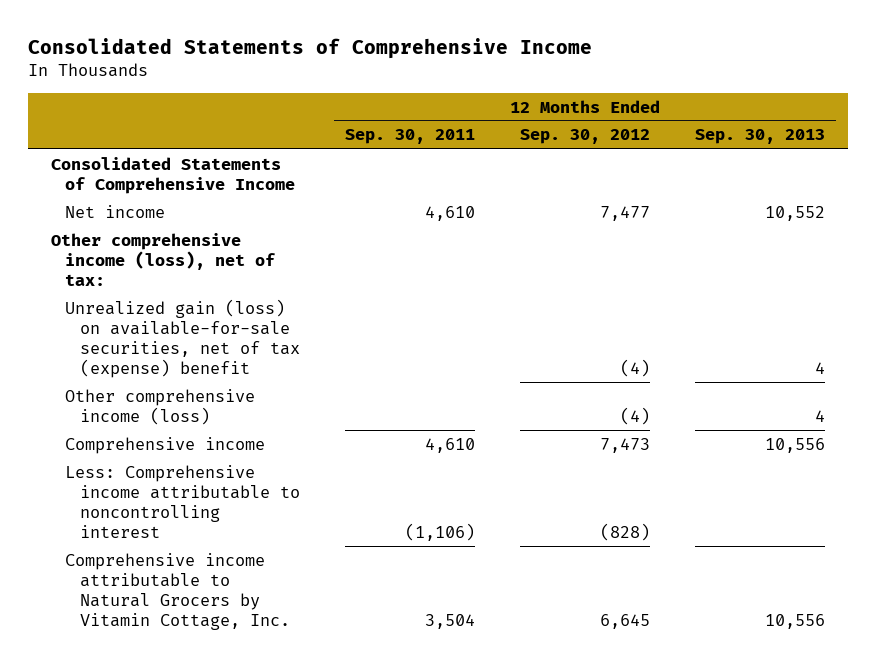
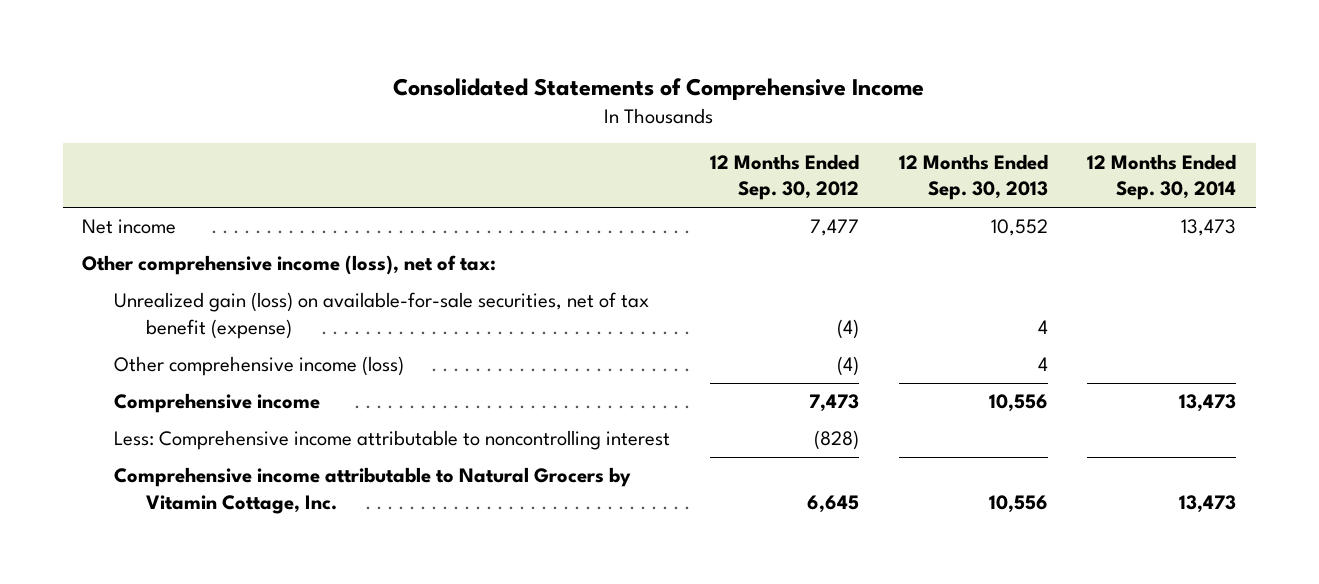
- | 12 Months Ended Sep. 30, 2011 | 12 Months Ended Sep. 30, 2012 | 12 Months Ended Sep. 30, 2013
+ | 12 Months Ended Sep. 30, 2012 | 12 Months Ended Sep. 30, 2013 | 12 Months Ended Sep. 30, 2014
- Consolidated Statements of Comprehensive Income
- Unrealized gain (loss) on available-for-sale securities, net of tax (expense) benefit | | (4) | 4
+ Unrealized gain (loss) on available-for-sale securities, net of tax benefit (expense) | (4) | 4 |

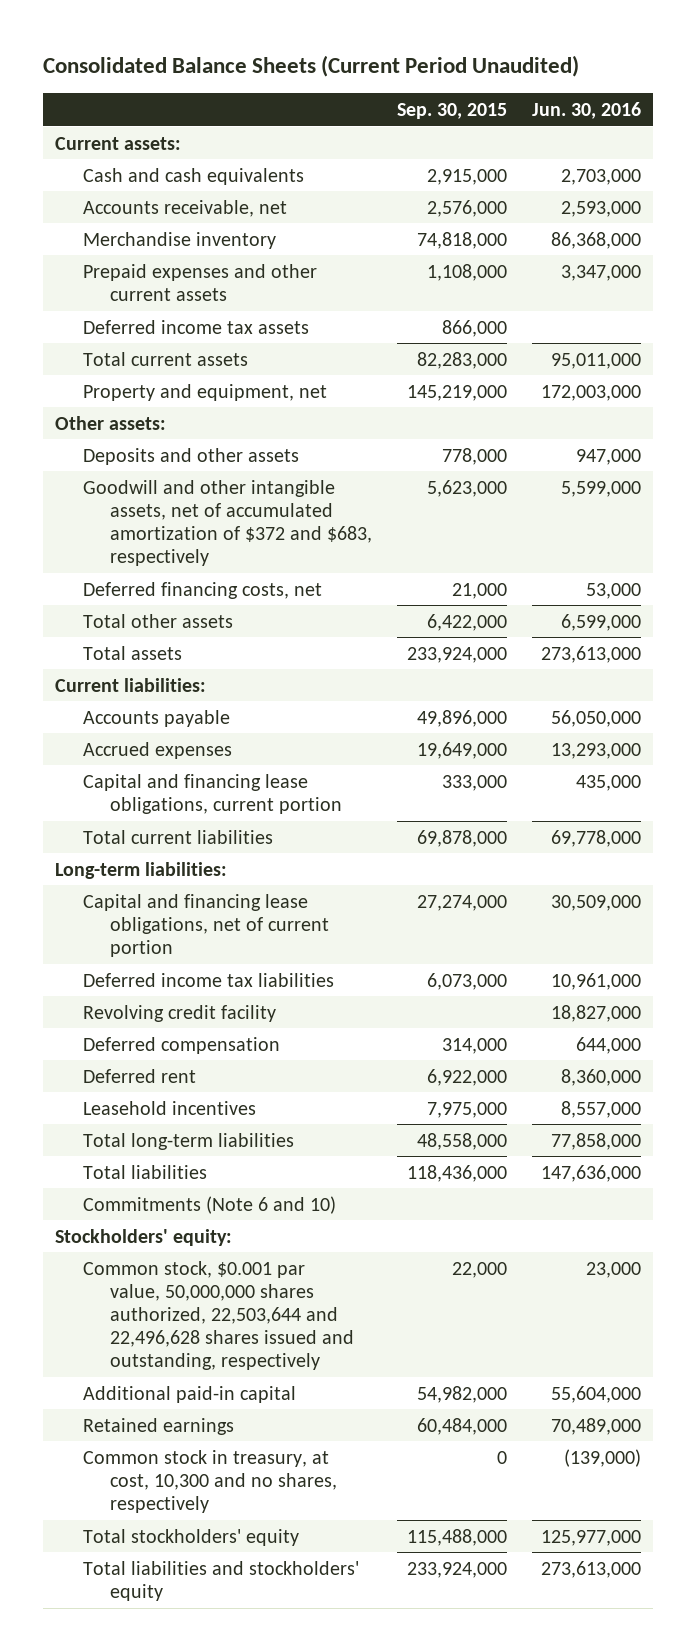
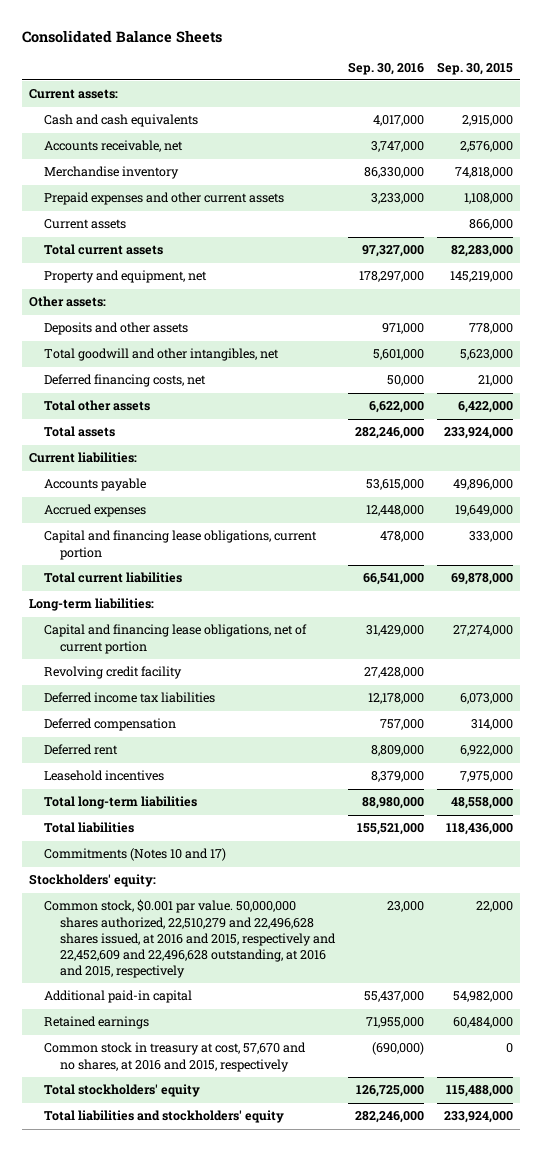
- Consolidated Balance Sheets (Current Period Unaudited)
+ Consolidated Balance Sheets
- | Sep. 30, 2015 | Jun. 30, 2016
+ | Sep. 30, 2016 | Sep. 30, 2015
- Deferred income tax assets | 866,000 |
+ Current assets | | 866,000
- Goodwill and other intangible assets, net of accumulated amortization of $372 and $683, respectively | 5,623,000 | 5,599,000
+ Total goodwill and other intangibles, net | 5,601,000 | 5,623,000
moved down: Deferred income tax liabilities | 12,178,000 | 6,073,000
- Commitments (Note 6 and 10)
+ Commitments (Notes 10 and 17)
- Common stock, $0.001 par value, 50,000,000 shares authorized, 22,503,644 and 22,496,628 shares issued and outstanding, respectively | 22,000 | 23,000
+ Common stock, $0.001 par value. 50,000,000 shares authorized, 22,510,279 and 22,496,628 shares issued, at 2016 and 2015, respectively and 22,452,609 and 22,496,628 outstanding, at 2016 and 2015, respectively | 23,000 | 22,000
- Common stock in treasury, at cost, 10,300 and no shares, respectively | 0 | (139,000)
+ Common stock in treasury at cost, 57,670 and no shares, at 2016 and 2015, respectively | (690,000) | 0

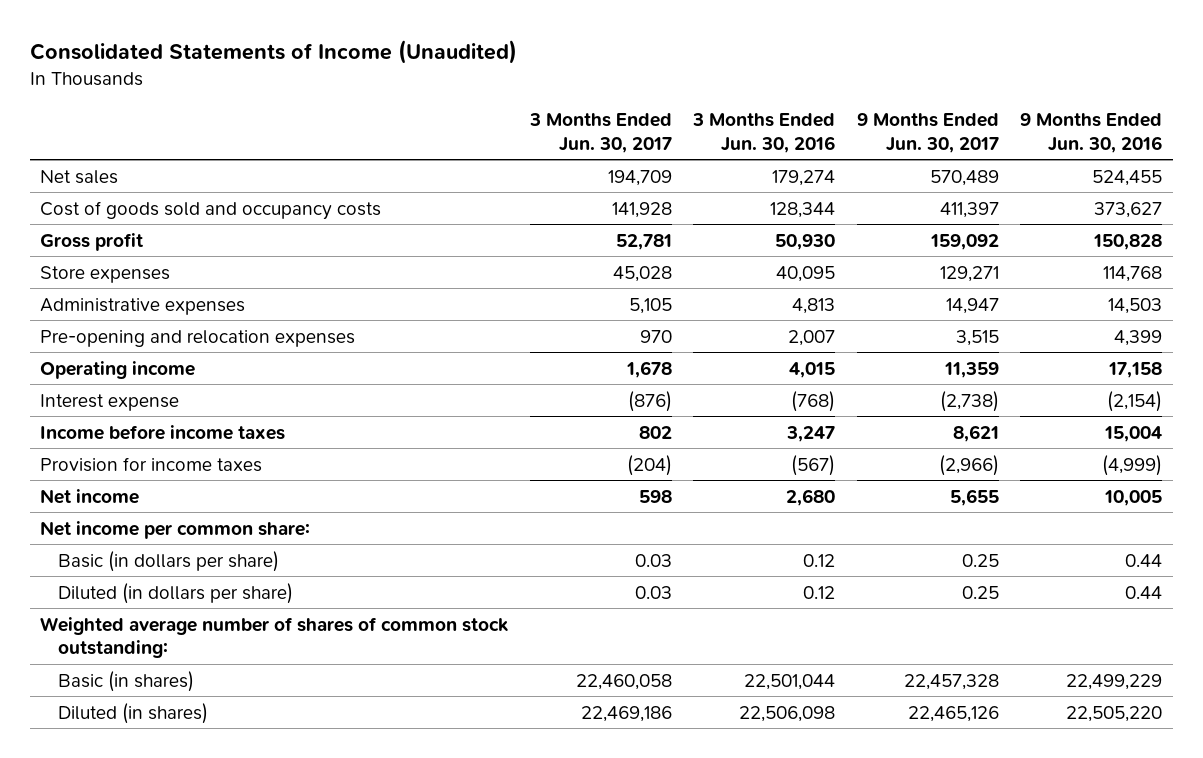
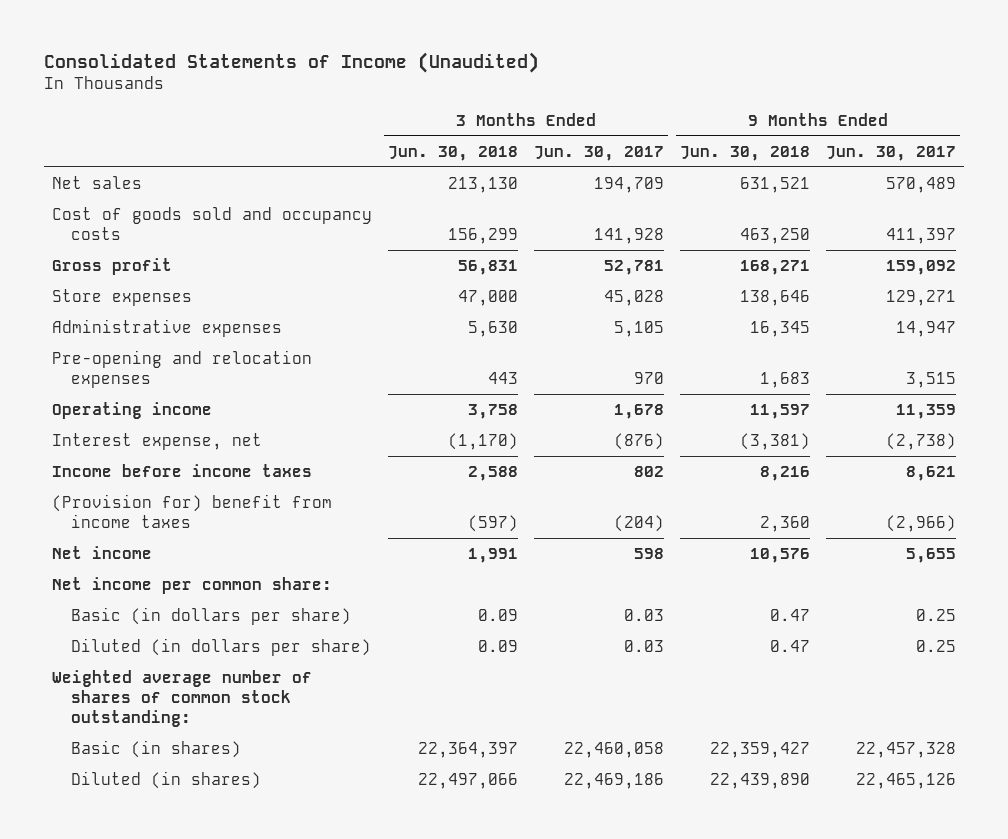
- | 3 Months Ended Jun. 30, 2017 | 3 Months Ended Jun. 30, 2016 | 9 Months Ended Jun. 30, 2017 | 9 Months Ended Jun. 30, 2016
+ | 3 Months Ended Jun. 30, 2018 | 3 Months Ended Jun. 30, 2017 | 9 Months Ended Jun. 30, 2018 | 9 Months Ended Jun. 30, 2017
- Interest expense | (876) | (768) | (2,738) | (2,154)
+ Interest expense, net | (1,170) | (876) | (3,381) | (2,738)
- Provision for income taxes | (204) | (567) | (2,966) | (4,999)
+ (Provision for) benefit from income taxes | (597) | (204) | 2,360 | (2,966)

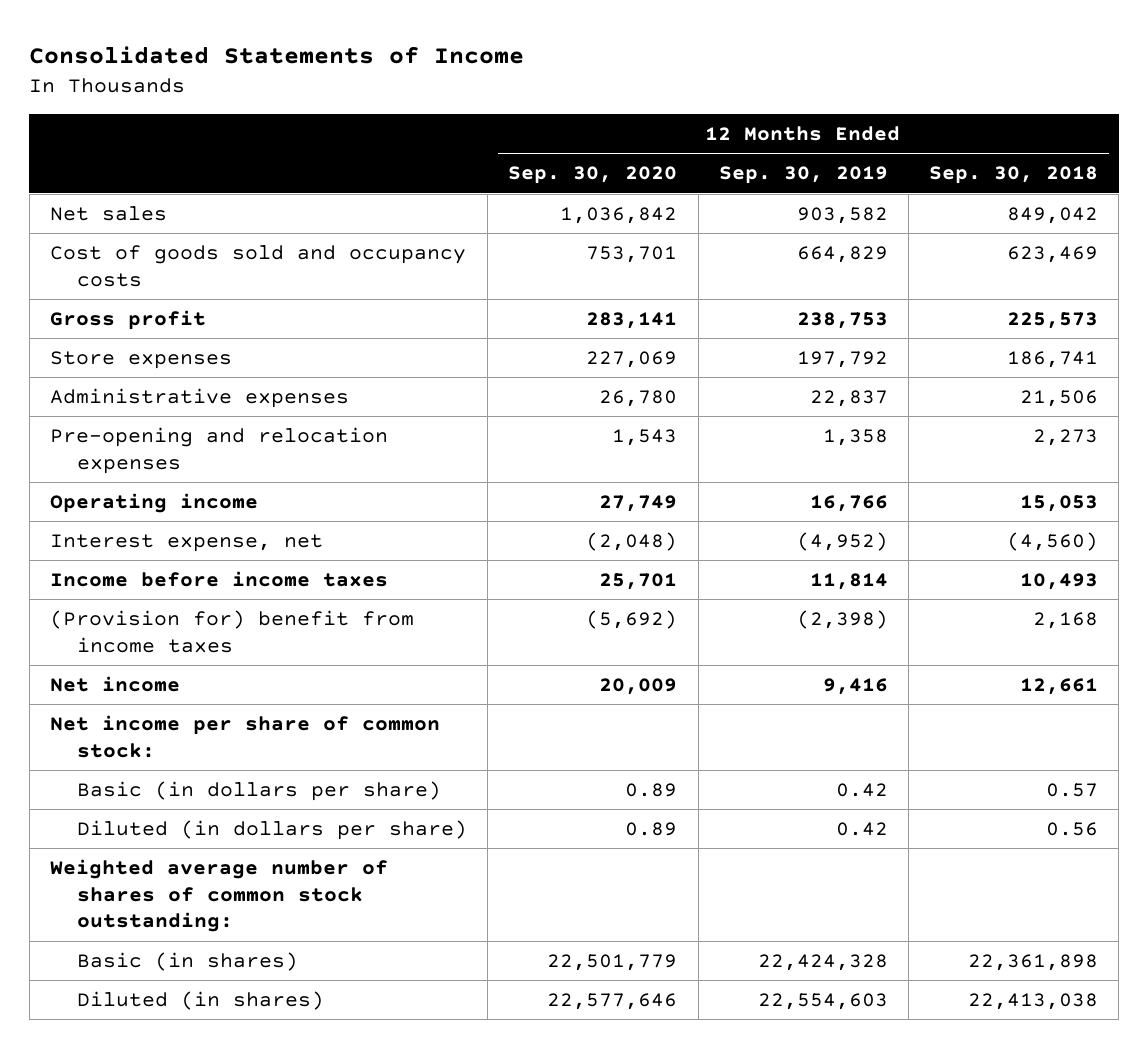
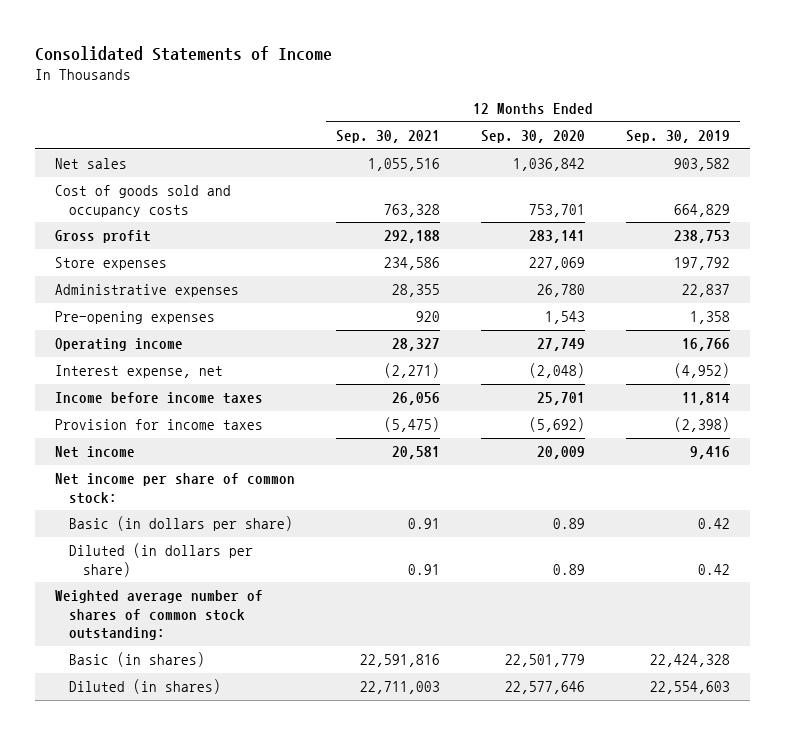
- | 12 Months Ended Sep. 30, 2020 | 12 Months Ended Sep. 30, 2019 | 12 Months Ended Sep. 30, 2018
+ | 12 Months Ended Sep. 30, 2021 | 12 Months Ended Sep. 30, 2020 | 12 Months Ended Sep. 30, 2019
- Pre-opening and relocation expenses | 1,543 | 1,358 | 2,273
+ Pre-opening expenses | 920 | 1,543 | 1,358
- (Provision for) benefit from income taxes | (5,692) | (2,398) | 2,168
+ Provision for income taxes | (5,475) | (5,692) | (2,398)

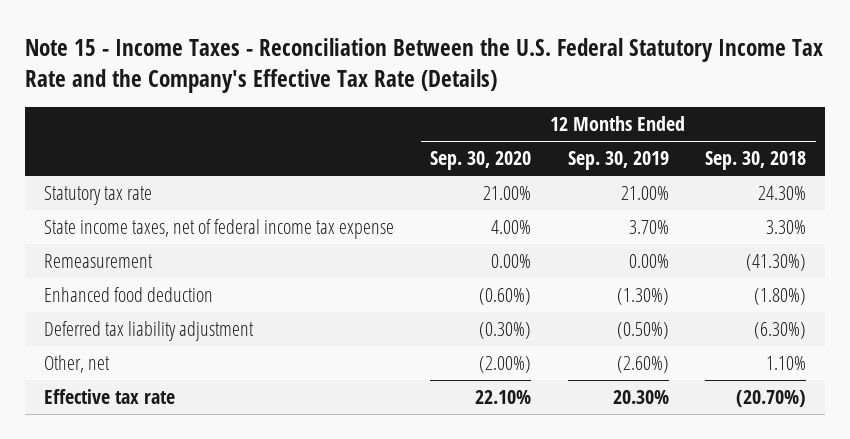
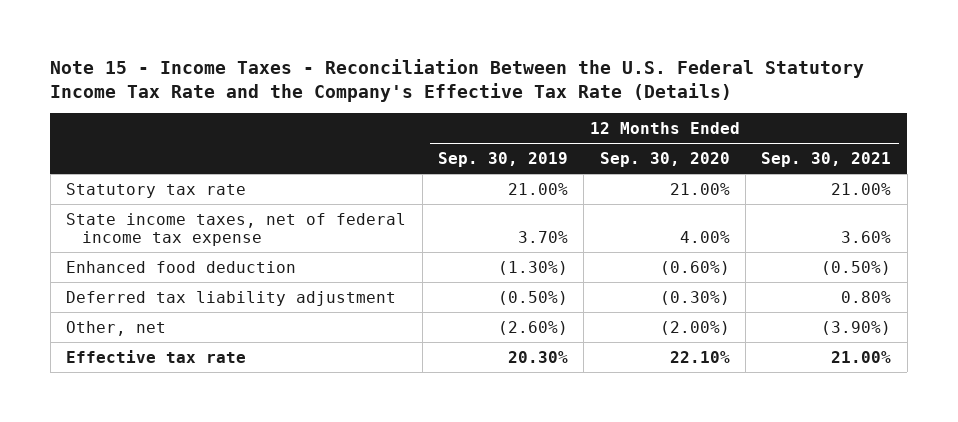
- | 12 Months Ended Sep. 30, 2020 | 12 Months Ended Sep. 30, 2019 | 12 Months Ended Sep. 30, 2018
+ | 12 Months Ended Sep. 30, 2019 | 12 Months Ended Sep. 30, 2020 | 12 Months Ended Sep. 30, 2021
- Remeasurement | 0.00% | 0.00% | (41.30%)

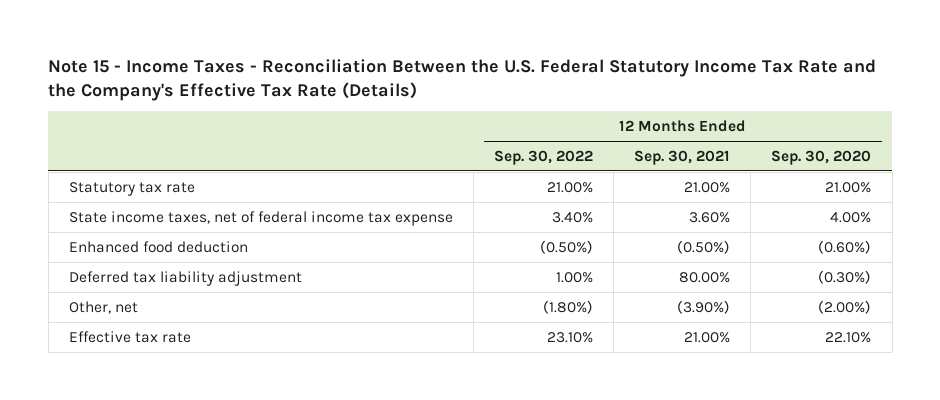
- | 12 Months Ended Sep. 30, 2019 | 12 Months Ended Sep. 30, 2020 | 12 Months Ended Sep. 30, 2021
+ | 12 Months Ended Sep. 30, 2022 | 12 Months Ended Sep. 30, 2021 | 12 Months Ended Sep. 30, 2020
- Deferred tax liability adjustment | (0.50%) | (0.30%) | 0.80%
+ Deferred tax liability adjustment | 1.00% | 80.00% | (0.30%)

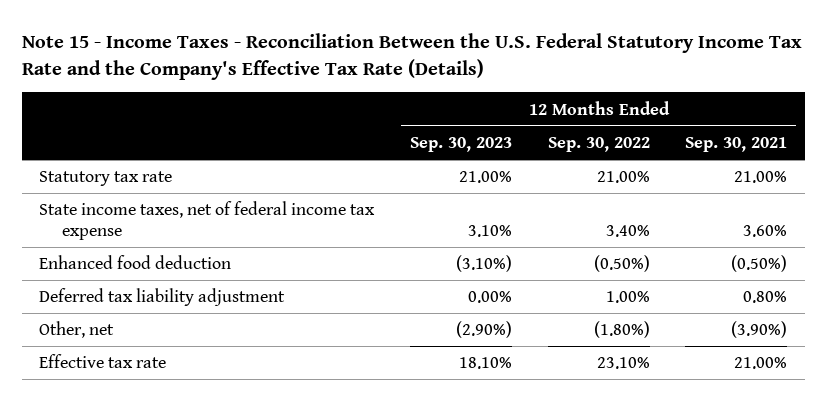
- | 12 Months Ended Sep. 30, 2022 | 12 Months Ended Sep. 30, 2021 | 12 Months Ended Sep. 30, 2020
+ | 12 Months Ended Sep. 30, 2023 | 12 Months Ended Sep. 30, 2022 | 12 Months Ended Sep. 30, 2021
- Deferred tax liability adjustment | 1.00% | 80.00% | (0.30%)
+ Deferred tax liability adjustment | 0.00% | 1.00% | 0.80%

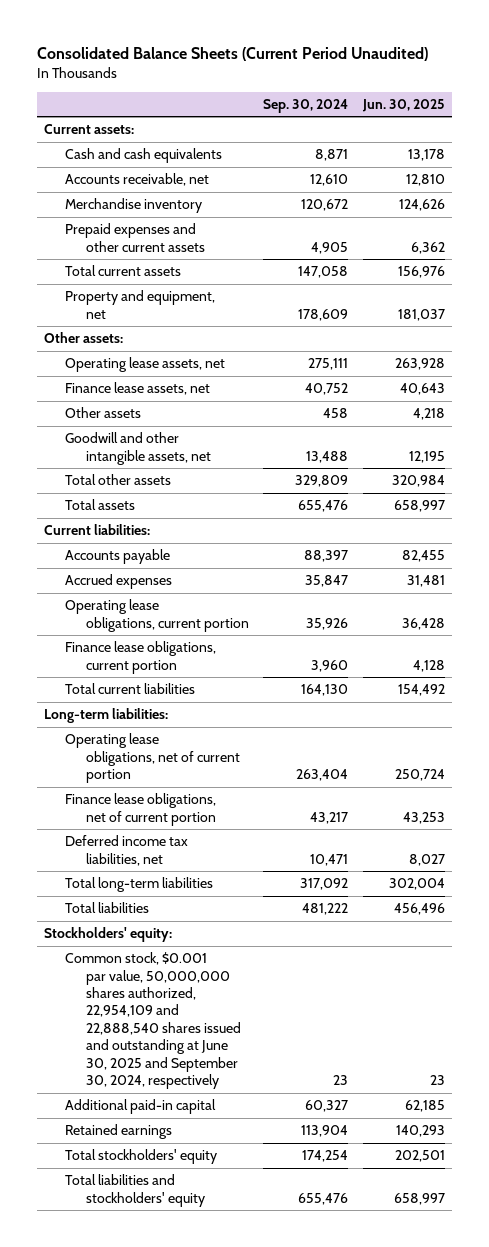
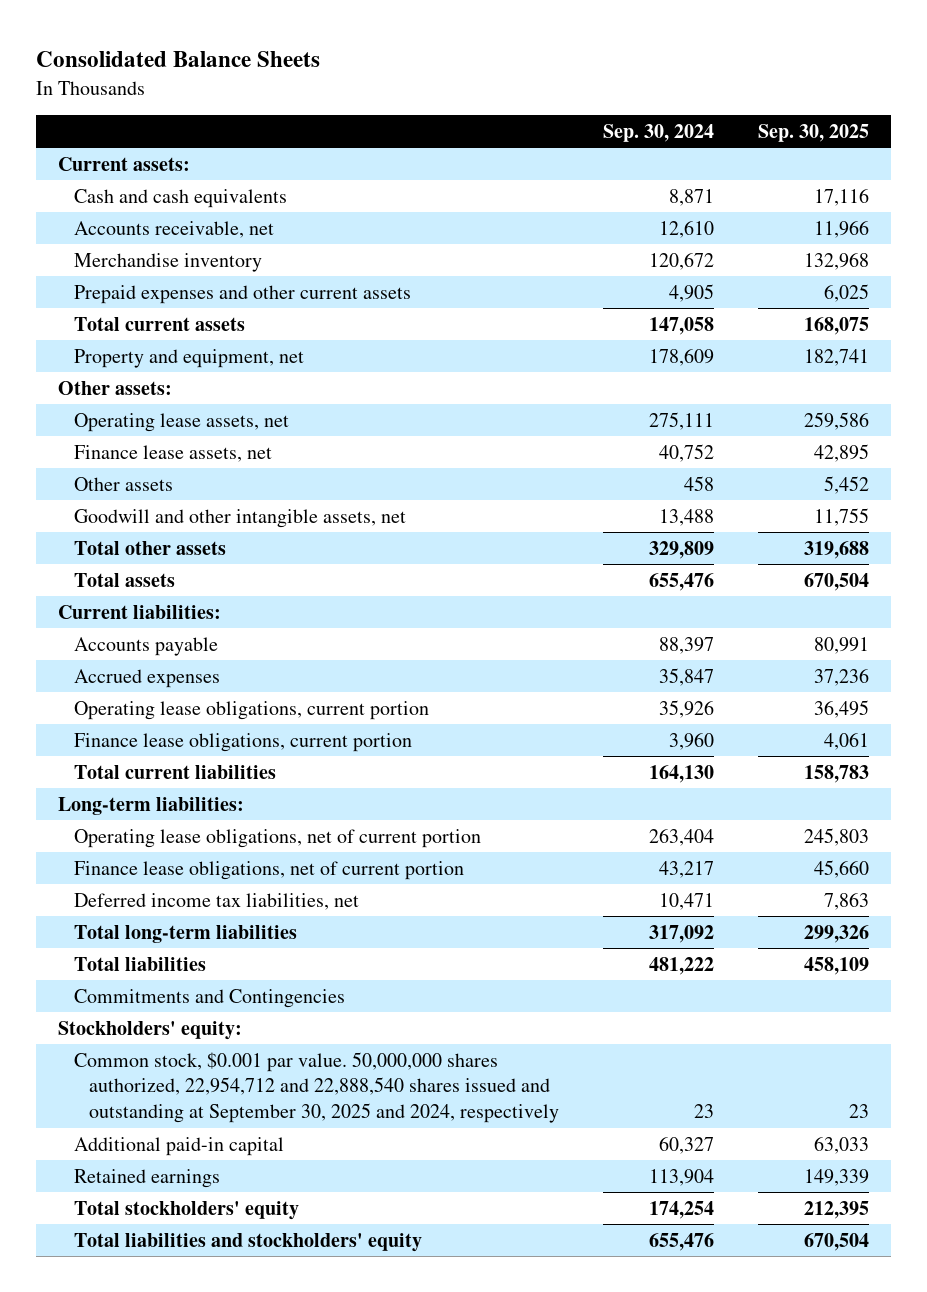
- Consolidated Balance Sheets (Current Period Unaudited)
+ Consolidated Balance Sheets
- | Sep. 30, 2024 | Jun. 30, 2025
+ | Sep. 30, 2024 | Sep. 30, 2025
+ Commitments and Contingencies
- Common stock, $0.001 par value, 50,000,000 shares authorized, 22,954,109 and 22,888,540 shares issued and outstanding at June 30, 2025 and September 30, 2024, respectively | 23 | 23
+ Common stock, $0.001 par value. 50,000,000 shares authorized, 22,954,712 and 22,888,540 shares issued and outstanding at September 30, 2025 and 2024, respectively | 23 | 23

